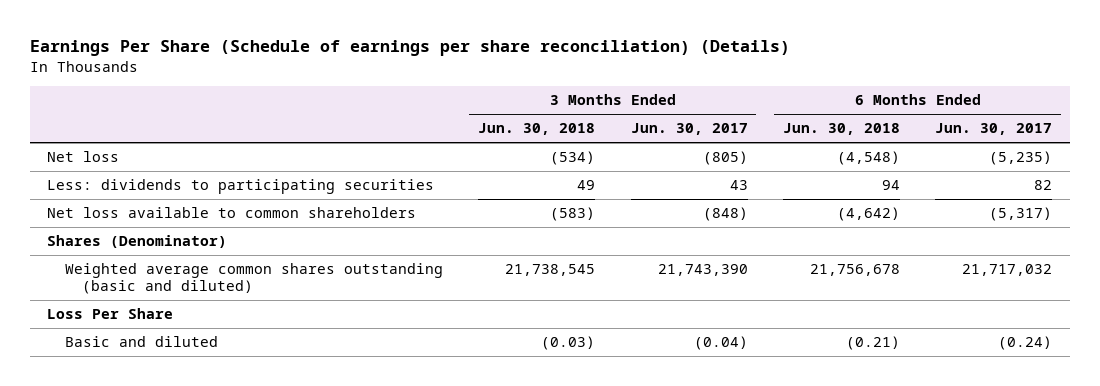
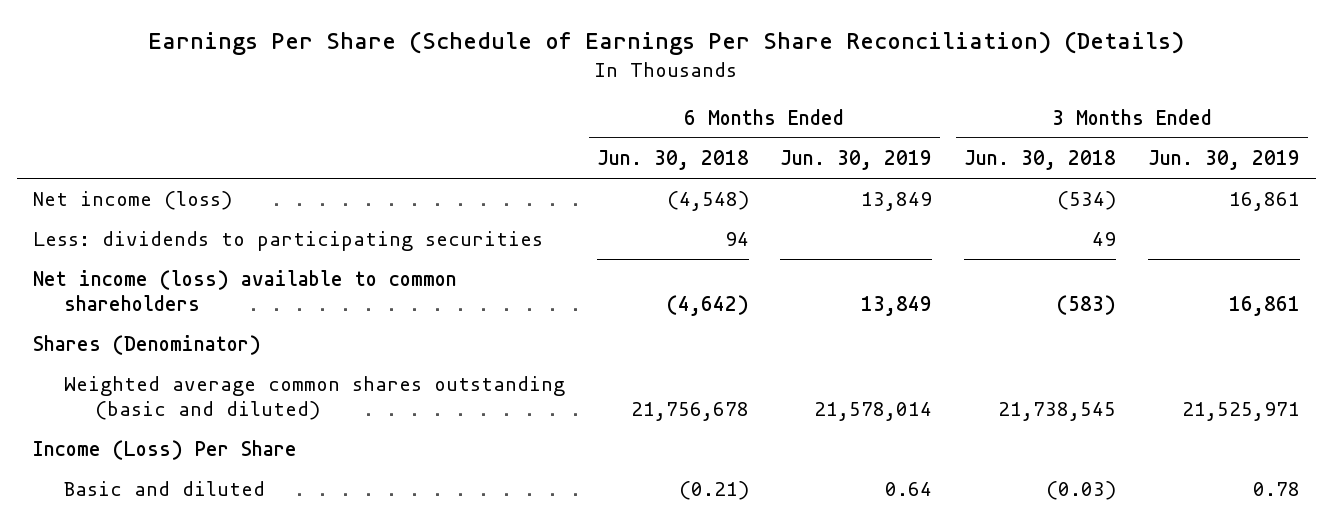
- Earnings Per Share (Schedule of earnings per share reconciliation) (Details)
+ Earnings Per Share (Schedule of Earnings Per Share Reconciliation) (Details)
- | 3 Months Ended Jun. 30, 2018 | 3 Months Ended Jun. 30, 2017 | 6 Months Ended Jun. 30, 2018 | 6 Months Ended Jun. 30, 2017
+ | 6 Months Ended Jun. 30, 2018 | 6 Months Ended Jun. 30, 2019 | 3 Months Ended Jun. 30, 2018 | 3 Months Ended Jun. 30, 2019
- Net loss | (534) | (805) | (4,548) | (5,235)
+ Net income (loss) | (4,548) | 13,849 | (534) | 16,861
- Net loss available to common shareholders | (583) | (848) | (4,642) | (5,317)
+ Net income (loss) available to common shareholders | (4,642) | 13,849 | (583) | 16,861
- Loss Per Share
+ Income (Loss) Per Share

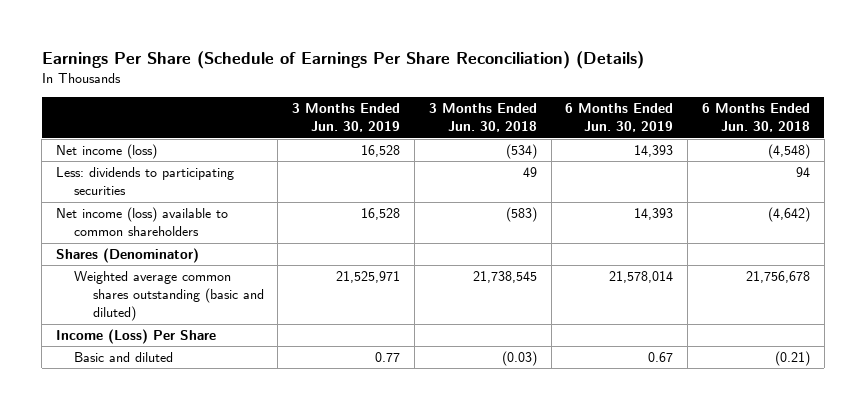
- | 6 Months Ended Jun. 30, 2018 | 6 Months Ended Jun. 30, 2019 | 3 Months Ended Jun. 30, 2018 | 3 Months Ended Jun. 30, 2019
+ | 3 Months Ended Jun. 30, 2019 | 3 Months Ended Jun. 30, 2018 | 6 Months Ended Jun. 30, 2019 | 6 Months Ended Jun. 30, 2018
- Net income (loss) | (4,548) | 13,849 | (534) | 16,861
+ Net income (loss) | 16,528 | (534) | 14,393 | (4,548)
- Net income (loss) available to common shareholders | (4,642) | 13,849 | (583) | 16,861
+ Net income (loss) available to common shareholders | 16,528 | (583) | 14,393 | (4,642)
- Basic and diluted | (0.21) | 0.64 | (0.03) | 0.78
+ Basic and diluted | 0.77 | (0.03) | 0.67 | (0.21)

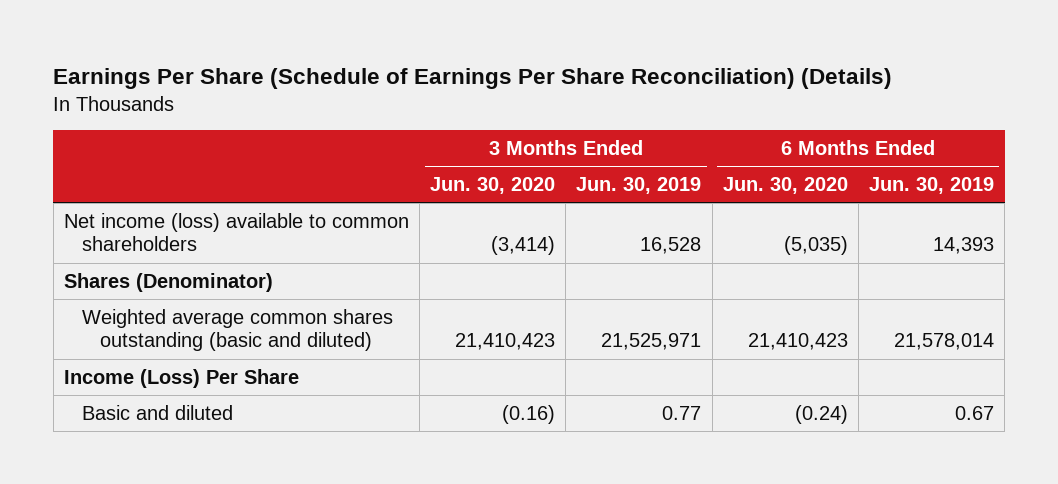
- | 3 Months Ended Jun. 30, 2019 | 3 Months Ended Jun. 30, 2018 | 6 Months Ended Jun. 30, 2019 | 6 Months Ended Jun. 30, 2018
+ | 3 Months Ended Jun. 30, 2020 | 3 Months Ended Jun. 30, 2019 | 6 Months Ended Jun. 30, 2020 | 6 Months Ended Jun. 30, 2019
- Net income (loss) | 16,528 | (534) | 14,393 | (4,548)
- Less: dividends to participating securities | | 49 | | 94

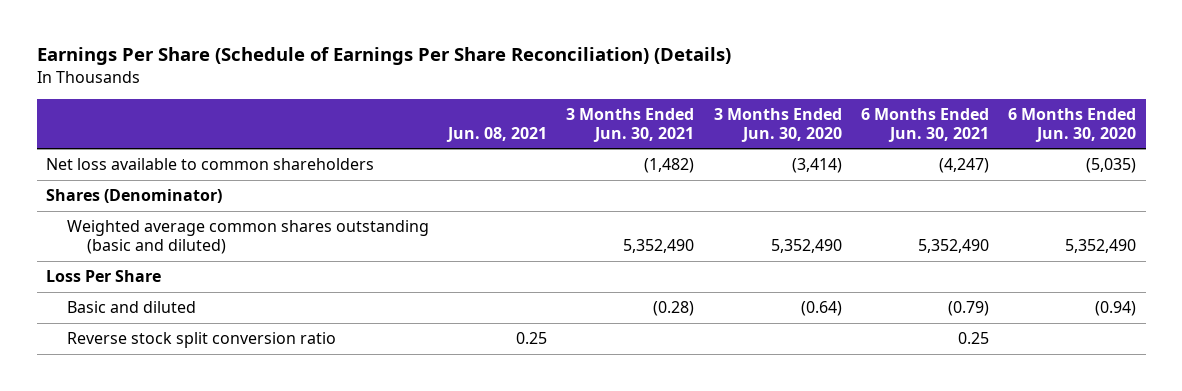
- | 3 Months Ended Jun. 30, 2020 | 3 Months Ended Jun. 30, 2019 | 6 Months Ended Jun. 30, 2020 | 6 Months Ended Jun. 30, 2019
+ | Jun. 08, 2021 | 3 Months Ended Jun. 30, 2021 | 3 Months Ended Jun. 30, 2020 | 6 Months Ended Jun. 30, 2021 | 6 Months Ended Jun. 30, 2020
- Net income (loss) available to common shareholders | (3,414) | 16,528 | (5,035) | 14,393
+ Net loss available to common shareholders | | (1,482) | (3,414) | (4,247) | (5,035)
- Weighted average common shares outstanding (basic and diluted) | 21,410,423 | 21,525,971 | 21,410,423 | 21,578,014
- Income (Loss) Per Share
- Basic and diluted | (0.16) | 0.77 | (0.24) | 0.67
+ Weighted average common shares outstanding (basic and diluted) | | 5,352,490 | 5,352,490 | 5,352,490 | 5,352,490
+ Loss Per Share
+ Basic and diluted | | (0.28) | (0.64) | (0.79) | (0.94)
+ Reverse stock split conversion ratio | 0.25 | | | 0.25 |

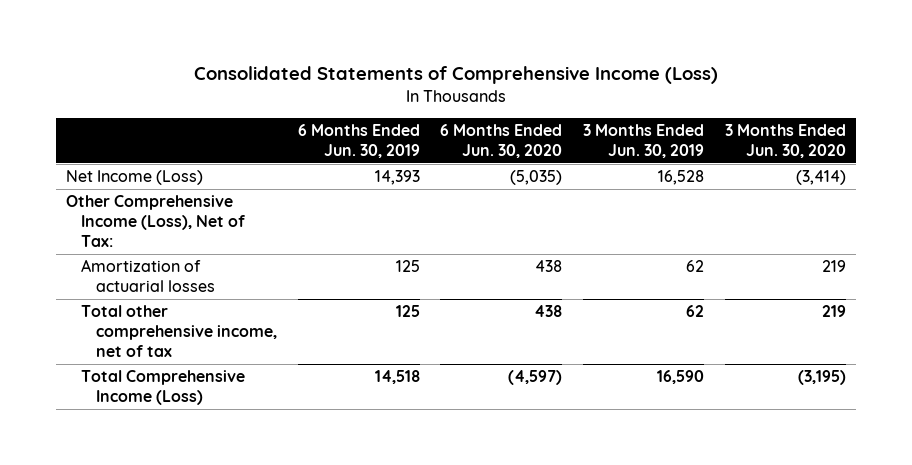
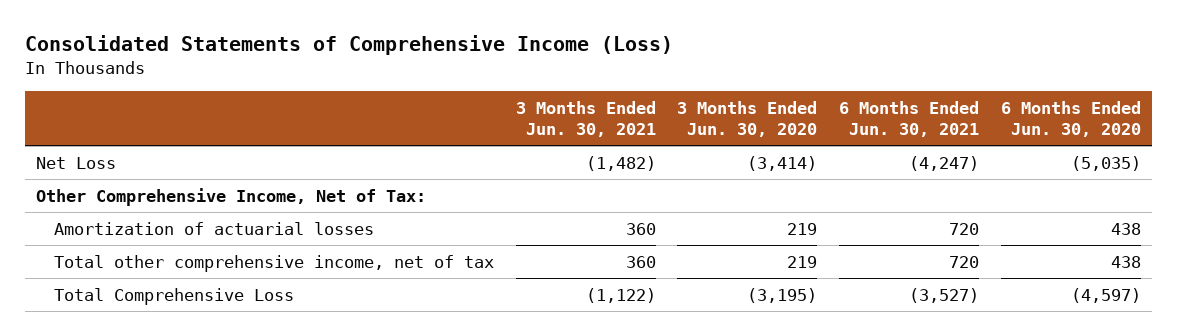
- | 6 Months Ended Jun. 30, 2019 | 6 Months Ended Jun. 30, 2020 | 3 Months Ended Jun. 30, 2019 | 3 Months Ended Jun. 30, 2020
+ | 3 Months Ended Jun. 30, 2021 | 3 Months Ended Jun. 30, 2020 | 6 Months Ended Jun. 30, 2021 | 6 Months Ended Jun. 30, 2020
- Net Income (Loss) | 14,393 | (5,035) | 16,528 | (3,414)
- Other Comprehensive Income (Loss), Net of Tax:
+ Net Loss | (1,482) | (3,414) | (4,247) | (5,035)
+ Other Comprehensive Income, Net of Tax:
- Total Comprehensive Income (Loss) | 14,518 | (4,597) | 16,590 | (3,195)
+ Total Comprehensive Loss | (1,122) | (3,195) | (3,527) | (4,597)

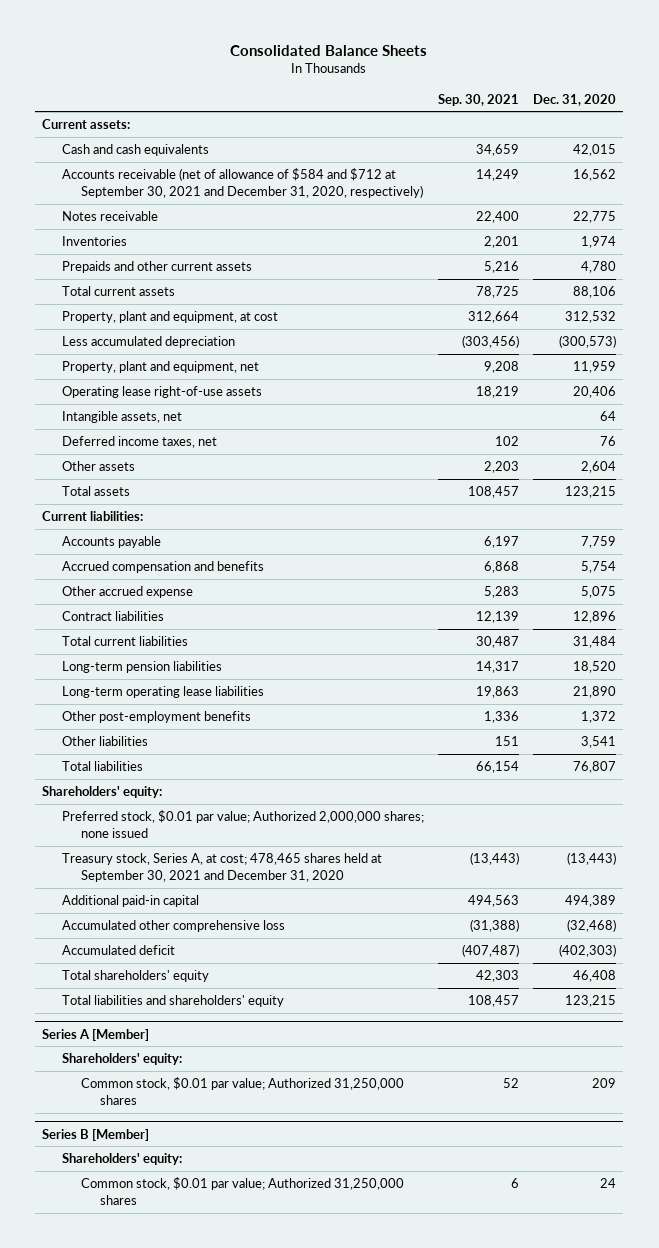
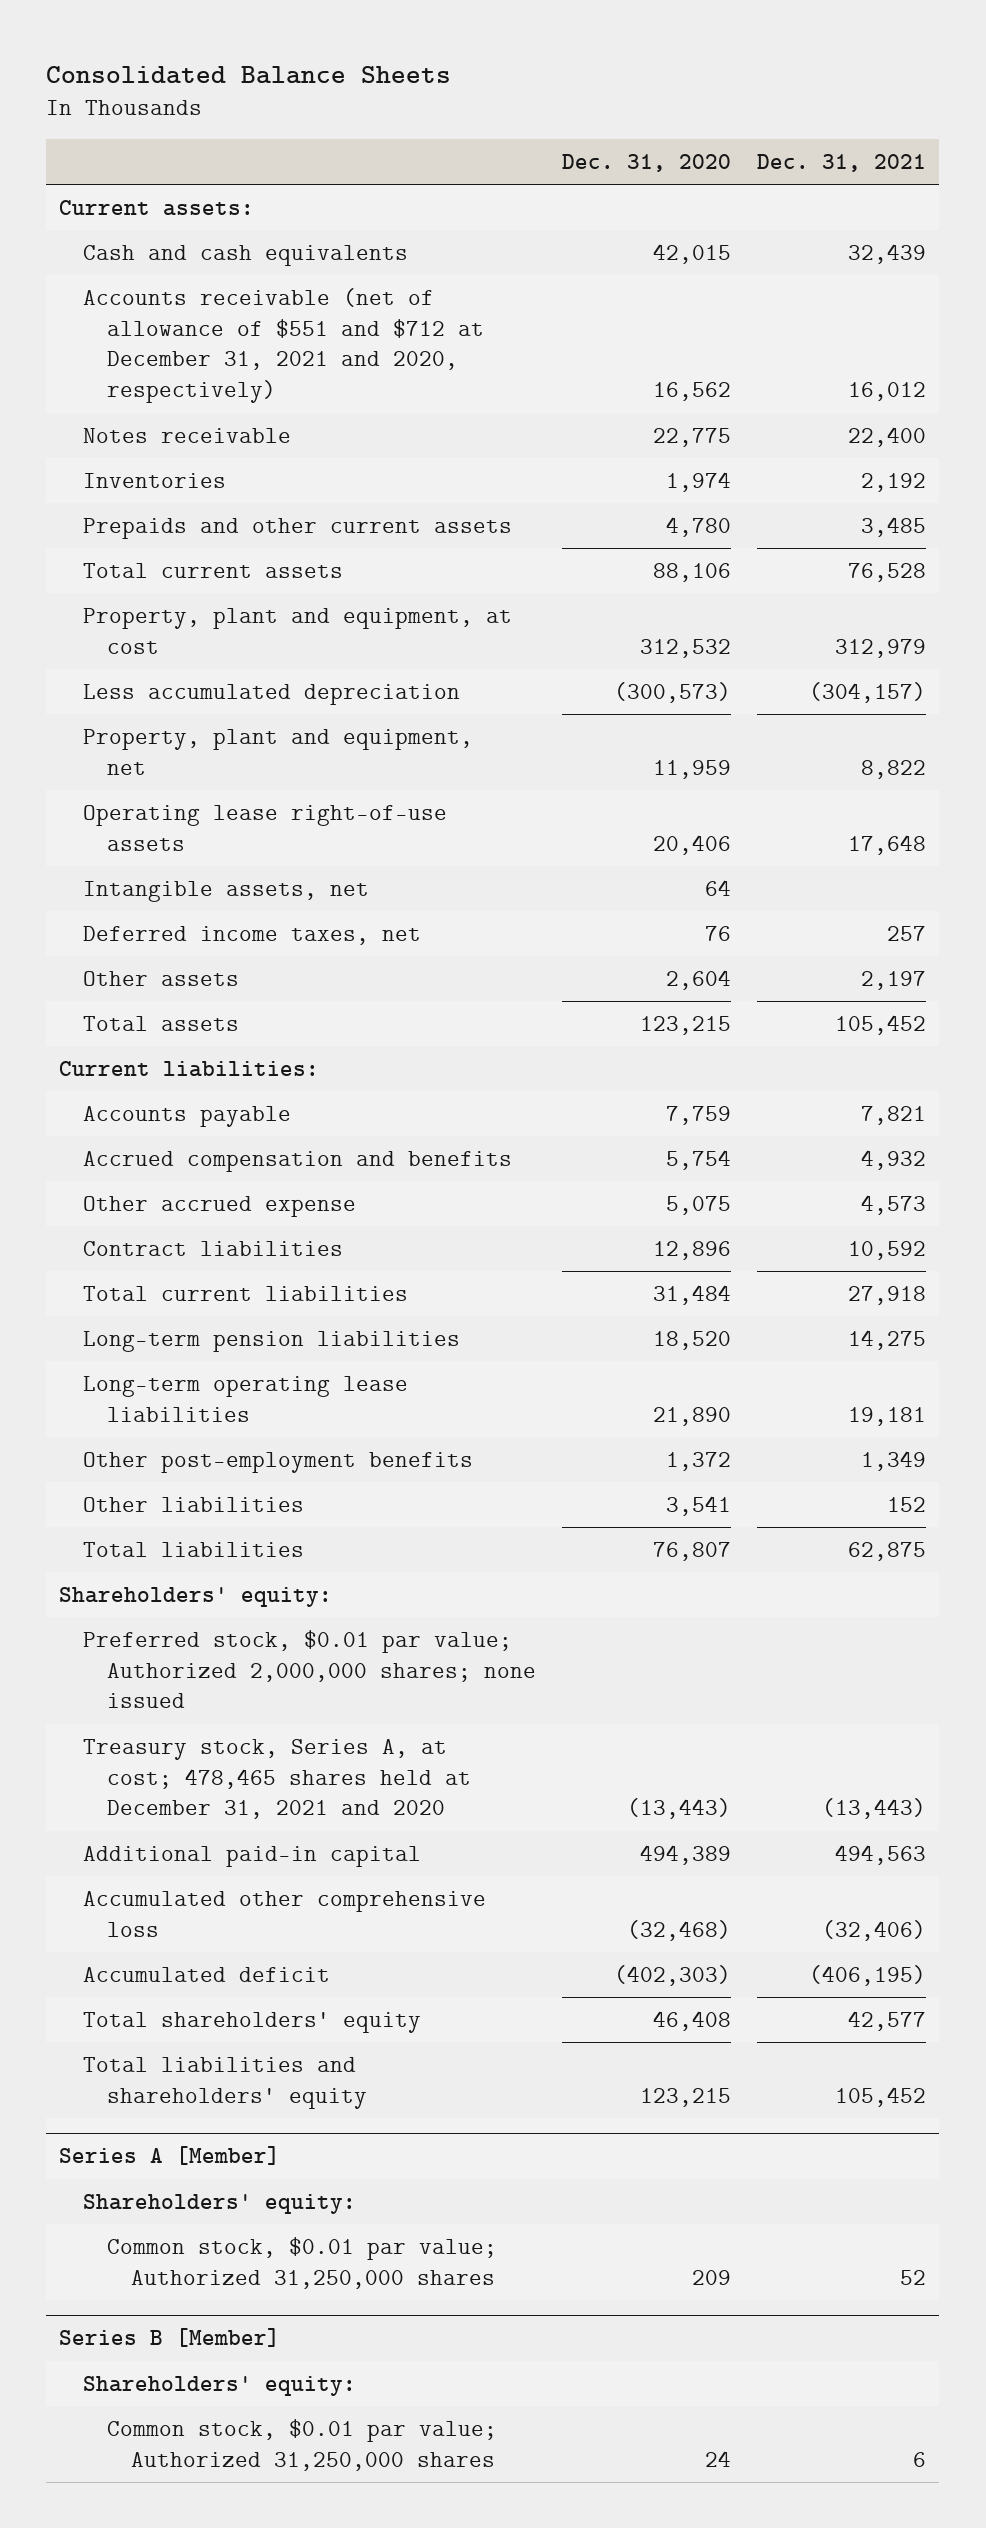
- | Sep. 30, 2021 | Dec. 31, 2020
+ | Dec. 31, 2020 | Dec. 31, 2021
- Accounts receivable (net of allowance of $584 and $712 at September 30, 2021 and December 31, 2020, respectively) | 14,249 | 16,562
+ Accounts receivable (net of allowance of $551 and $712 at December 31, 2021 and 2020, respectively) | 16,562 | 16,012
- Treasury stock, Series A, at cost; 478,465 shares held at September 30, 2021 and December 31, 2020 | (13,443) | (13,443)
+ Treasury stock, Series A, at cost; 478,465 shares held at December 31, 2021 and 2020 | (13,443) | (13,443)

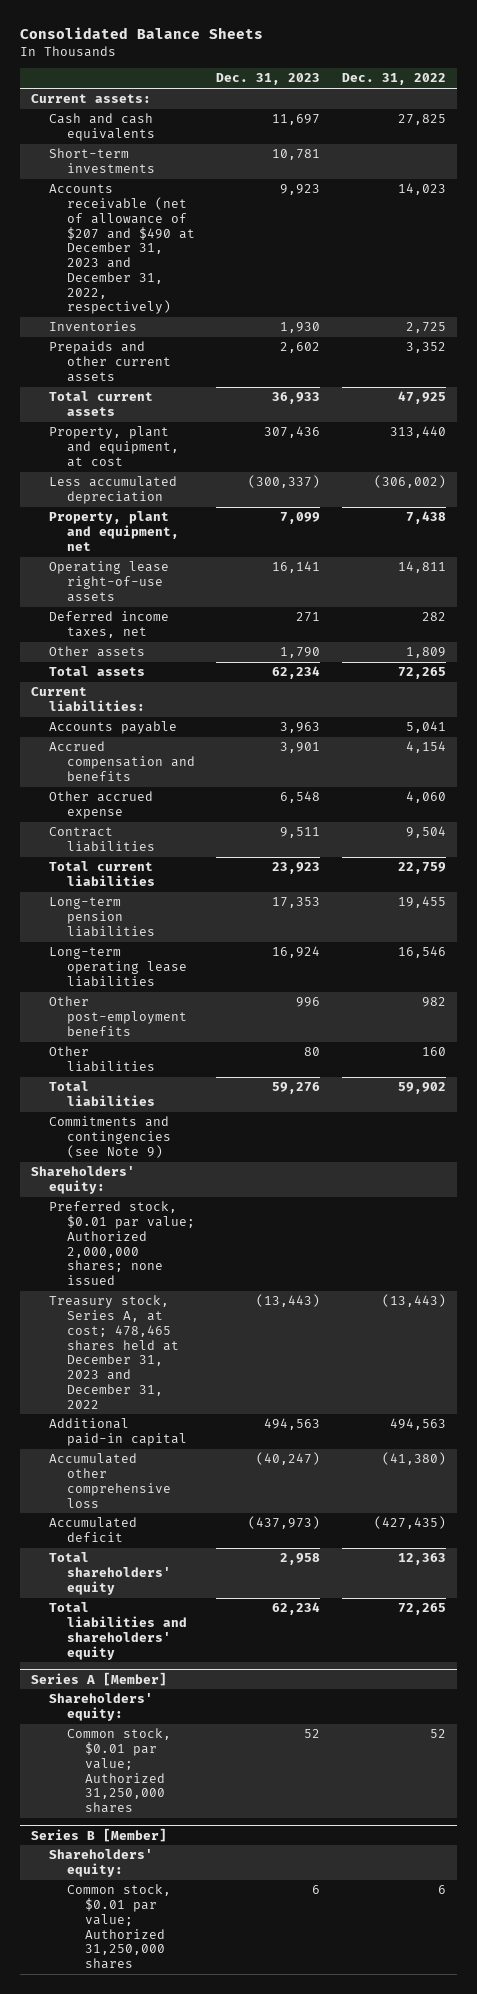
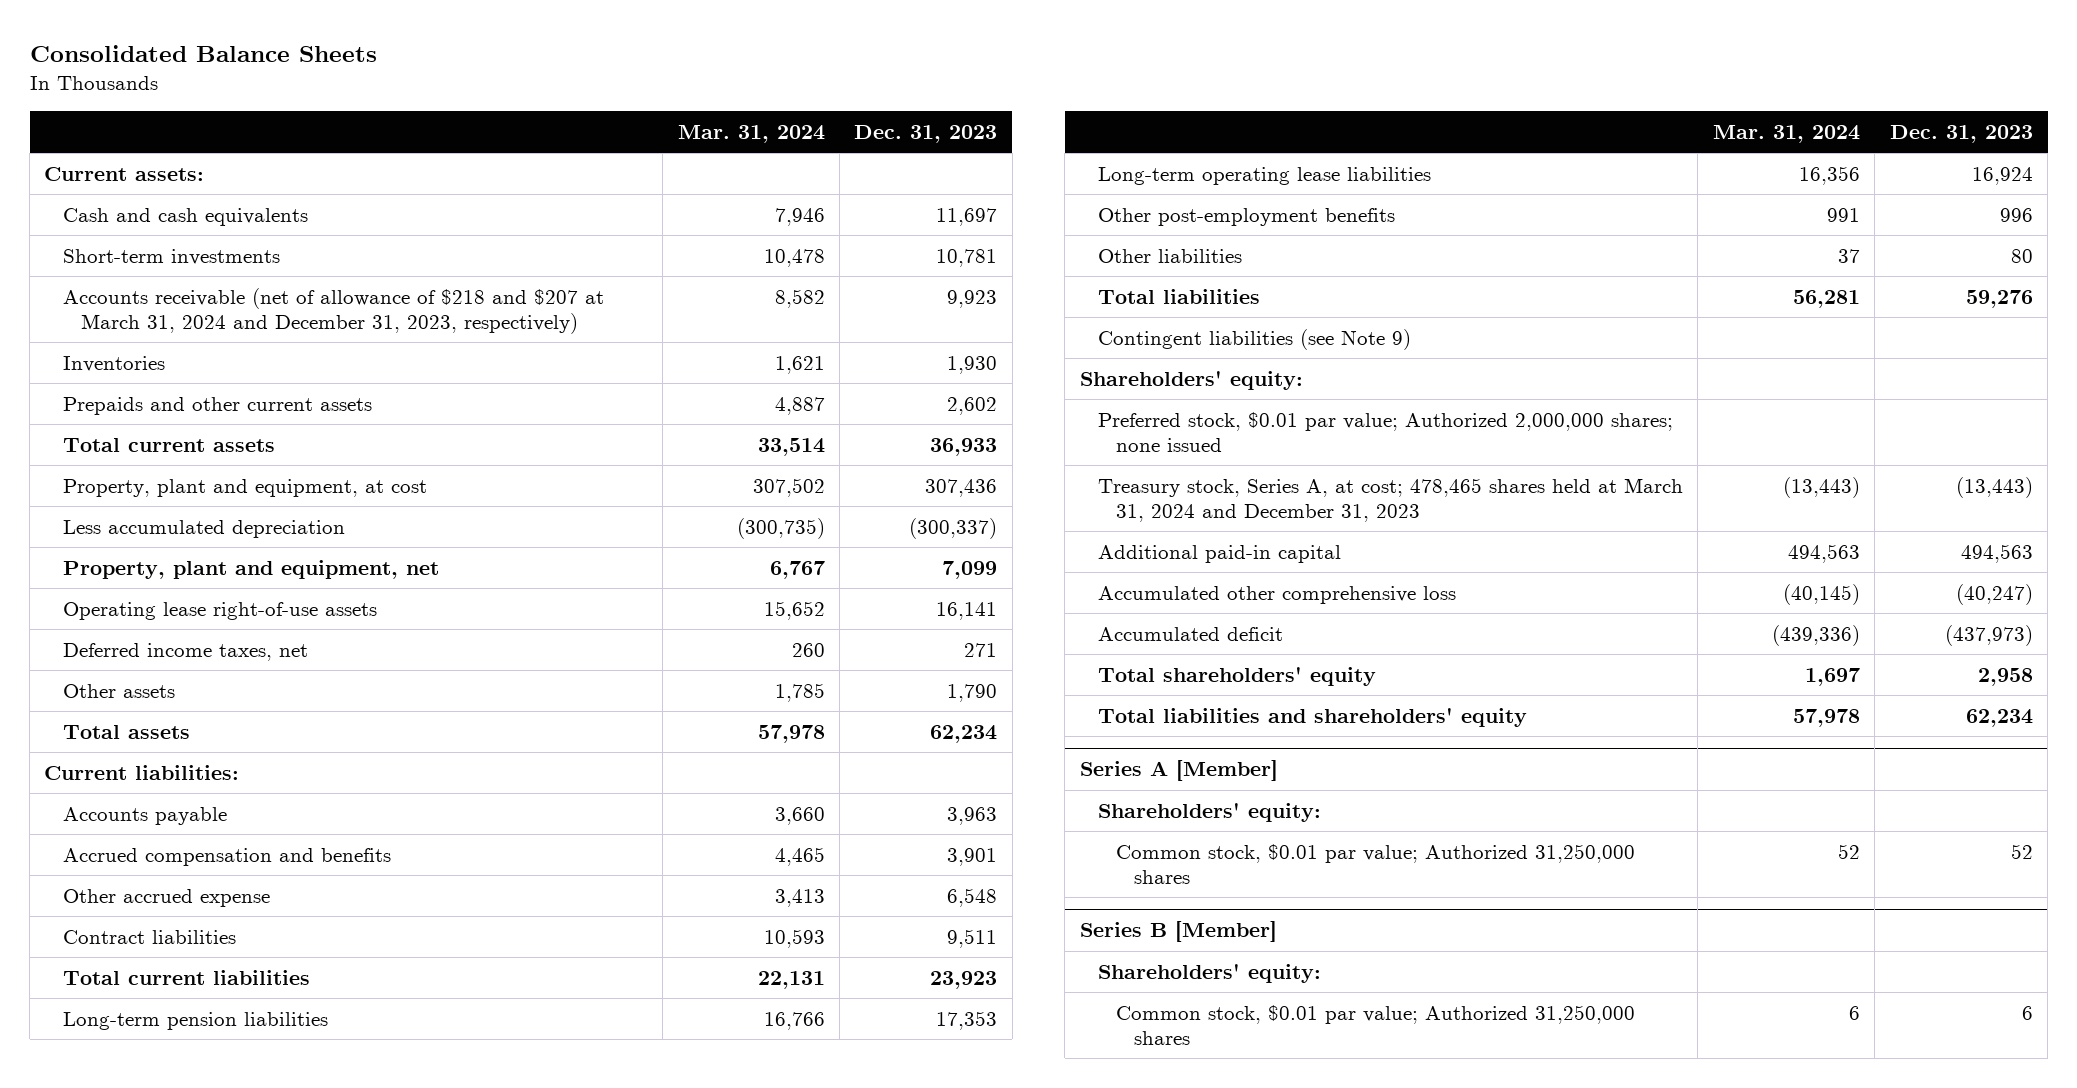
- | Dec. 31, 2023 | Dec. 31, 2022
+ | Mar. 31, 2024 | Dec. 31, 2023
- Accounts receivable (net of allowance of $207 and $490 at December 31, 2023 and December 31, 2022, respectively) | 9,923 | 14,023
+ Accounts receivable (net of allowance of $218 and $207 at March 31, 2024 and December 31, 2023, respectively) | 8,582 | 9,923
- Commitments and contingencies (see Note 9)
+ Contingent liabilities (see Note 9)
- Treasury stock, Series A, at cost; 478,465 shares held at December 31, 2023 and December 31, 2022 | (13,443) | (13,443)
+ Treasury stock, Series A, at cost; 478,465 shares held at March 31, 2024 and December 31, 2023 | (13,443) | (13,443)

